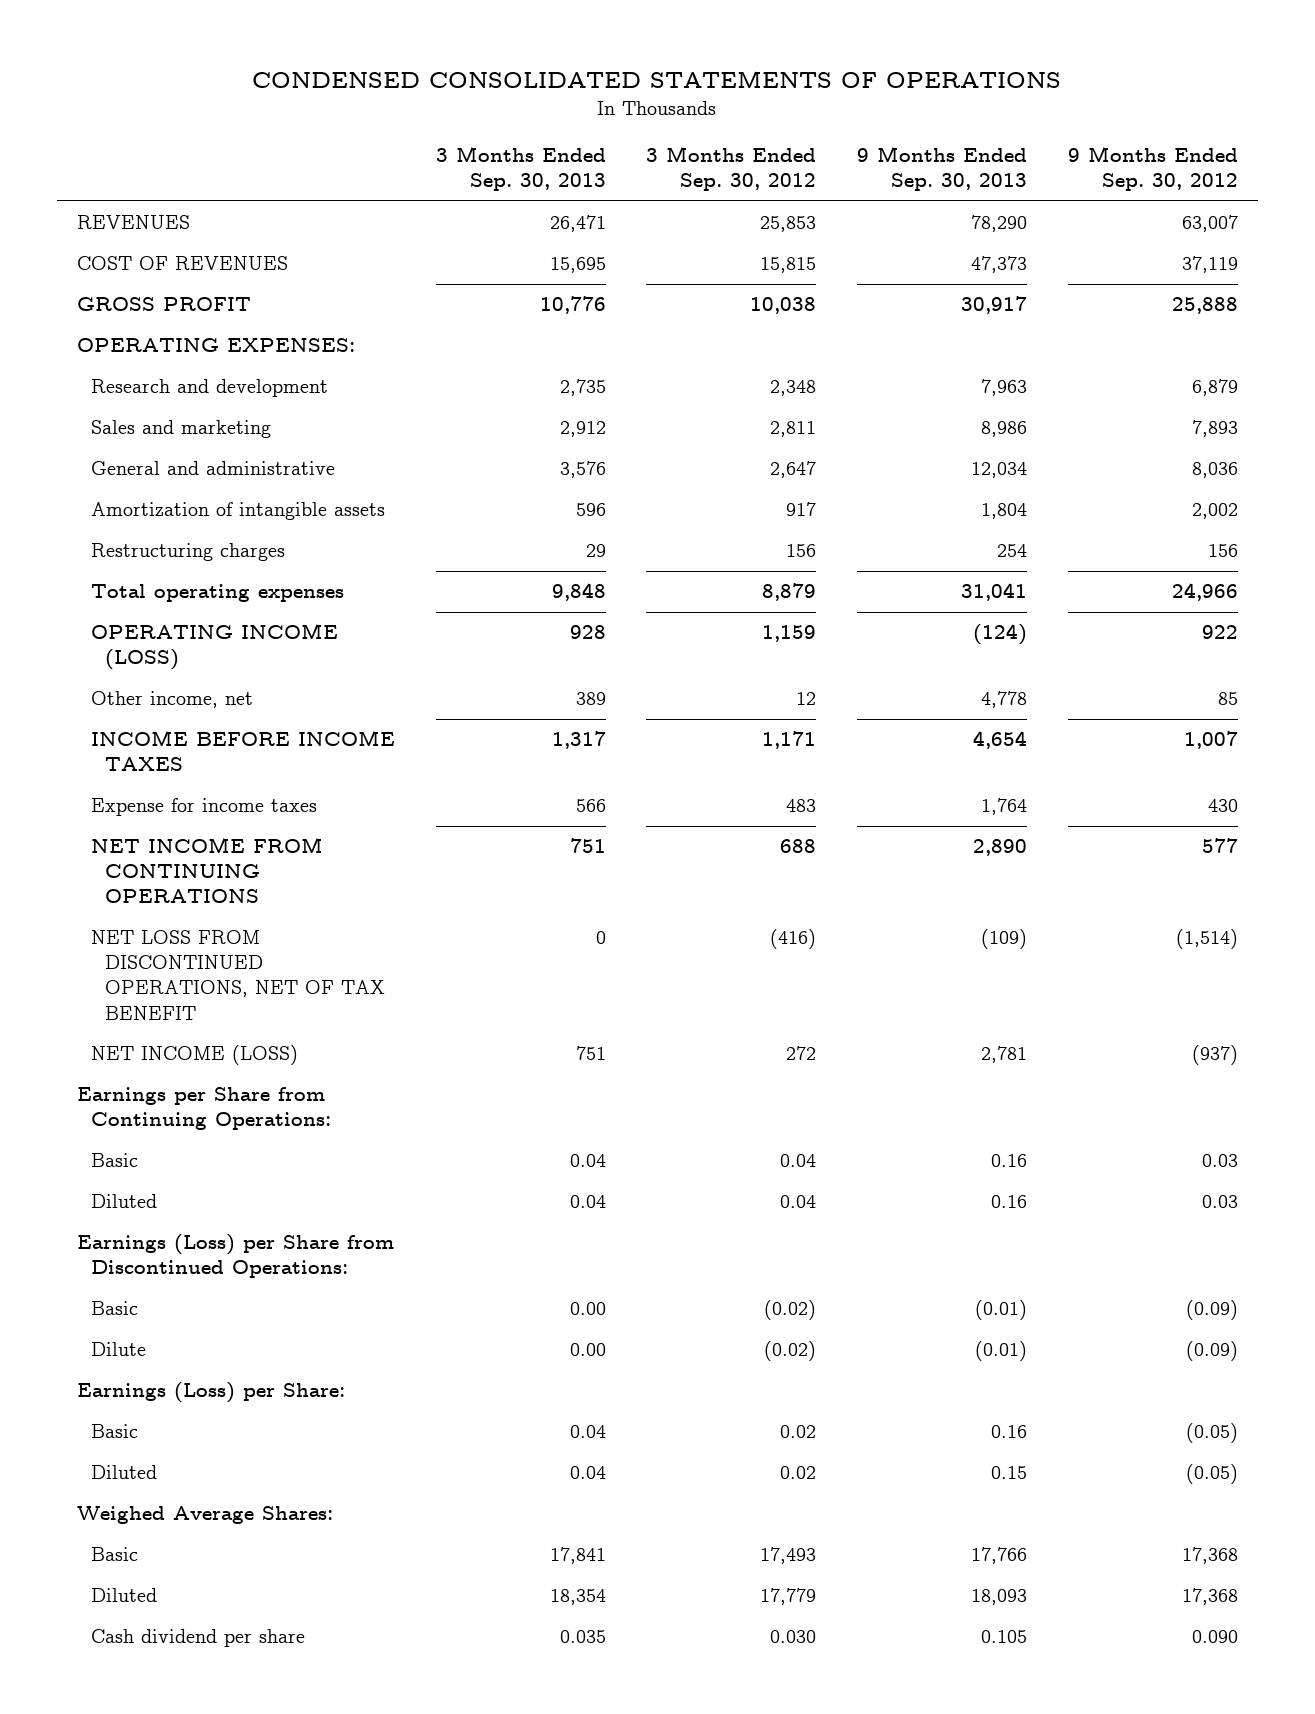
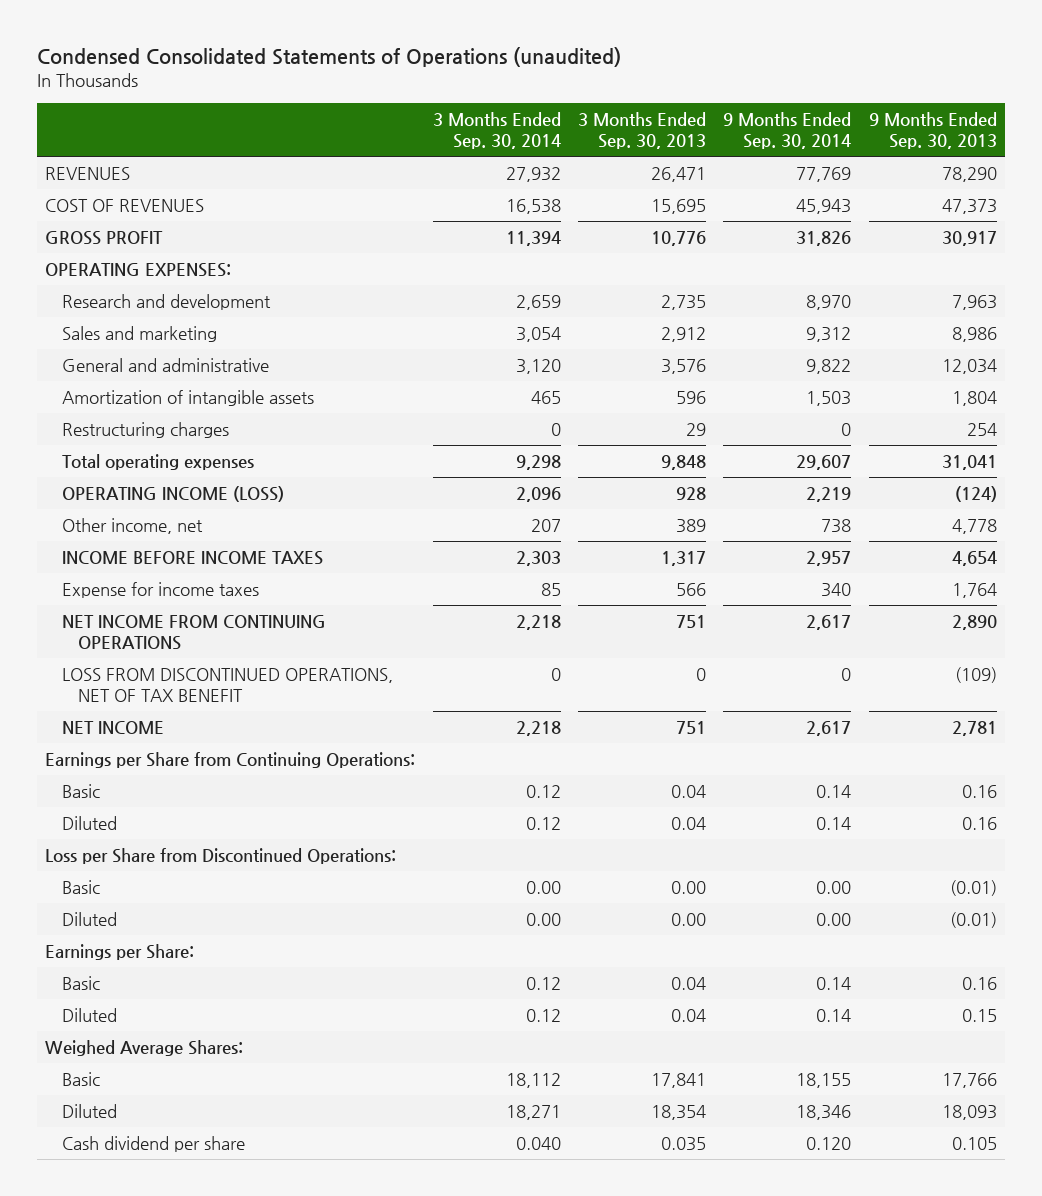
- CONDENSED CONSOLIDATED STATEMENTS OF OPERATIONS
+ Condensed Consolidated Statements of Operations (unaudited)
- | 3 Months Ended Sep. 30, 2013 | 3 Months Ended Sep. 30, 2012 | 9 Months Ended Sep. 30, 2013 | 9 Months Ended Sep. 30, 2012
+ | 3 Months Ended Sep. 30, 2014 | 3 Months Ended Sep. 30, 2013 | 9 Months Ended Sep. 30, 2014 | 9 Months Ended Sep. 30, 2013
- NET LOSS FROM DISCONTINUED OPERATIONS, NET OF TAX BENEFIT | 0 | (416) | (109) | (1,514)
- NET INCOME (LOSS) | 751 | 272 | 2,781 | (937)
+ LOSS FROM DISCONTINUED OPERATIONS, NET OF TAX BENEFIT | 0 | 0 | 0 | (109)
+ NET INCOME | 2,218 | 751 | 2,617 | 2,781
- Earnings (Loss) per Share from Discontinued Operations:
+ Loss per Share from Discontinued Operations:
- Dilute | 0.00 | (0.02) | (0.01) | (0.09)
- Earnings (Loss) per Share:
+ Diluted | 0.00 | 0.00 | 0.00 | (0.01)
+ Earnings per Share:

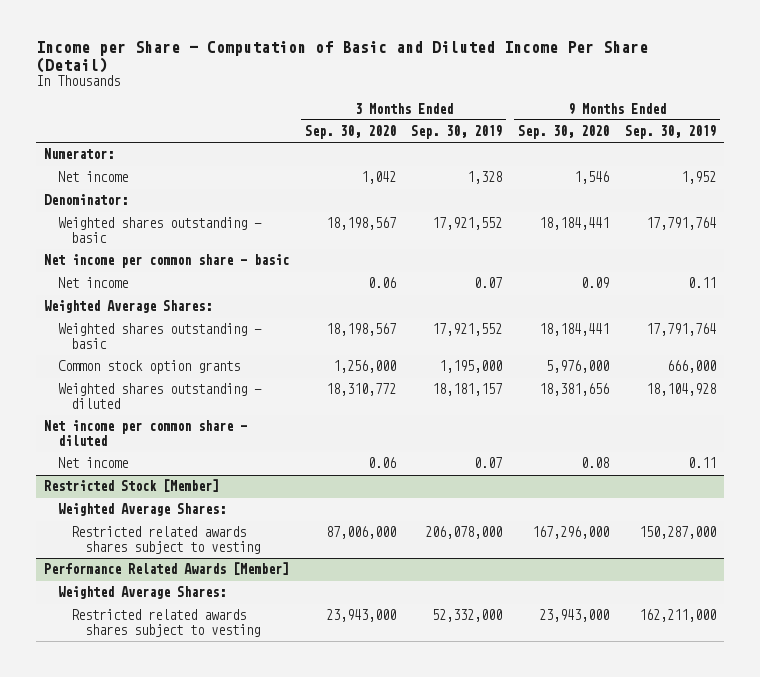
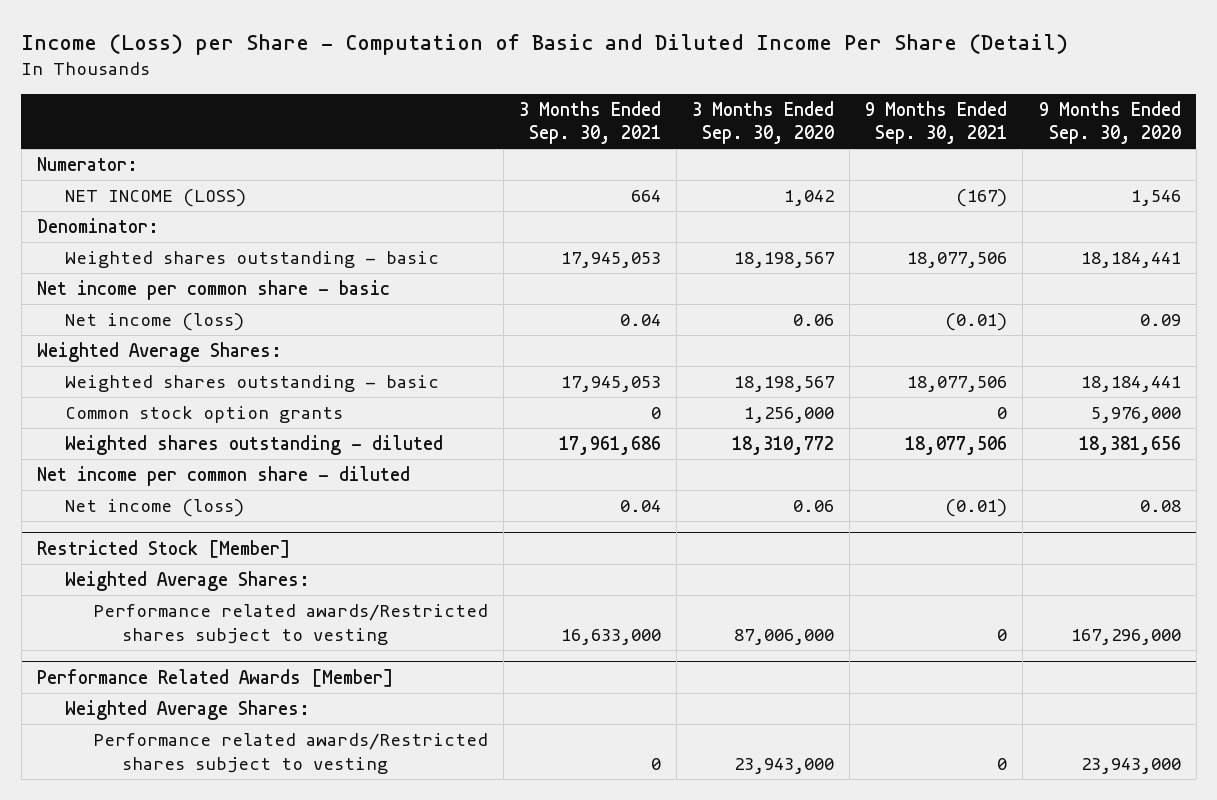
- Income per Share - Computation of Basic and Diluted Income Per Share (Detail)
+ Income (Loss) per Share - Computation of Basic and Diluted Income Per Share (Detail)
- | 3 Months Ended Sep. 30, 2020 | 3 Months Ended Sep. 30, 2019 | 9 Months Ended Sep. 30, 2020 | 9 Months Ended Sep. 30, 2019
+ | 3 Months Ended Sep. 30, 2021 | 3 Months Ended Sep. 30, 2020 | 9 Months Ended Sep. 30, 2021 | 9 Months Ended Sep. 30, 2020
- Net income | 1,042 | 1,328 | 1,546 | 1,952
+ NET INCOME (LOSS) | 664 | 1,042 | (167) | 1,546
- Net income | 0.06 | 0.07 | 0.09 | 0.11
+ Net income (loss) | 0.04 | 0.06 | (0.01) | 0.09
- Net income | 0.06 | 0.07 | 0.08 | 0.11
+ Net income (loss) | 0.04 | 0.06 | (0.01) | 0.08
@ Restricted Stock [Member]
- Restricted related awards shares subject to vesting | 87,006,000 | 206,078,000 | 167,296,000 | 150,287,000
+ Performance related awards/Restricted shares subject to vesting | 16,633,000 | 87,006,000 | 0 | 167,296,000
@ Performance Related Awards [Member]
- Restricted related awards shares subject to vesting | 23,943,000 | 52,332,000 | 23,943,000 | 162,211,000
+ Performance related awards/Restricted shares subject to vesting | 0 | 23,943,000 | 0 | 23,943,000

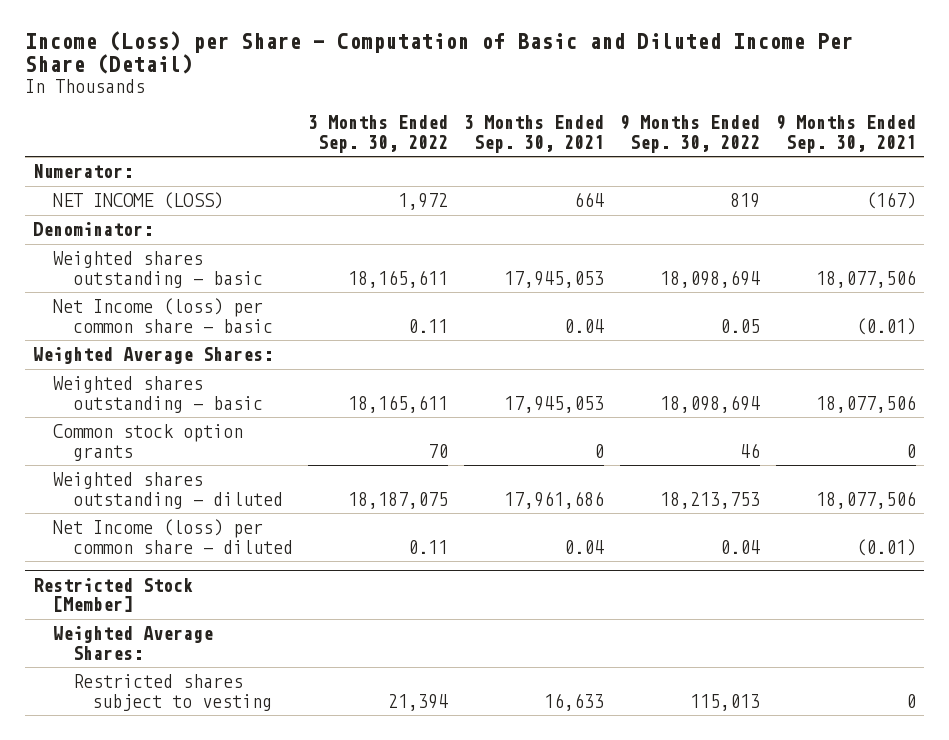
- | 3 Months Ended Sep. 30, 2021 | 3 Months Ended Sep. 30, 2020 | 9 Months Ended Sep. 30, 2021 | 9 Months Ended Sep. 30, 2020
+ | 3 Months Ended Sep. 30, 2022 | 3 Months Ended Sep. 30, 2021 | 9 Months Ended Sep. 30, 2022 | 9 Months Ended Sep. 30, 2021
- Net income per common share - basic
- Net income (loss) | 0.04 | 0.06 | (0.01) | 0.09
+ Net Income (loss) per common share - basic | 0.11 | 0.04 | 0.05 | (0.01)
- Net income per common share - diluted
- Net income (loss) | 0.04 | 0.06 | (0.01) | 0.08
+ Net Income (loss) per common share - diluted | 0.11 | 0.04 | 0.04 | (0.01)
@ Restricted Stock [Member]
- Performance related awards/Restricted shares subject to vesting | 16,633,000 | 87,006,000 | 0 | 167,296,000
- Performance Related Awards [Member]
- Weighted Average Shares:
- Performance related awards/Restricted shares subject to vesting | 0 | 23,943,000 | 0 | 23,943,000
@ Restricted Stock [Member]
+ Restricted shares subject to vesting | 21,394 | 16,633 | 115,013 | 0

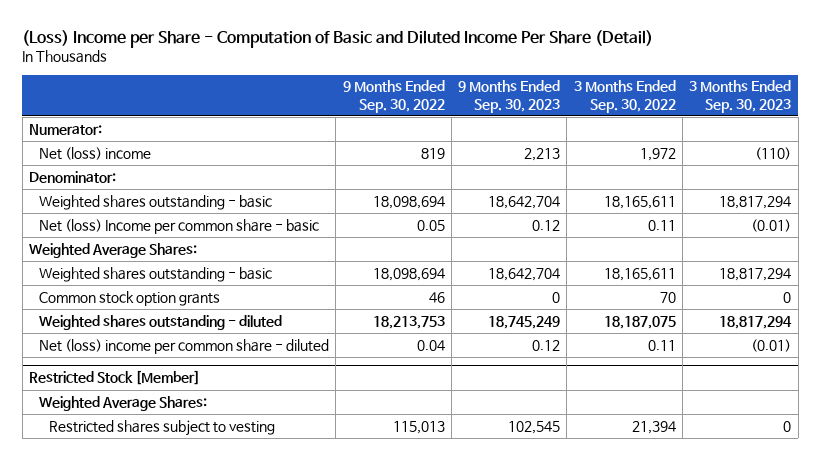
- Income (Loss) per Share - Computation of Basic and Diluted Income Per Share (Detail)
+ (Loss) Income per Share - Computation of Basic and Diluted Income Per Share (Detail)
- | 3 Months Ended Sep. 30, 2022 | 3 Months Ended Sep. 30, 2021 | 9 Months Ended Sep. 30, 2022 | 9 Months Ended Sep. 30, 2021
+ | 9 Months Ended Sep. 30, 2022 | 9 Months Ended Sep. 30, 2023 | 3 Months Ended Sep. 30, 2022 | 3 Months Ended Sep. 30, 2023
- NET INCOME (LOSS) | 1,972 | 664 | 819 | (167)
+ Net (loss) income | 819 | 2,213 | 1,972 | (110)
- Net Income (loss) per common share - basic | 0.11 | 0.04 | 0.05 | (0.01)
+ Net (loss) Income per common share - basic | 0.05 | 0.12 | 0.11 | (0.01)
- Net Income (loss) per common share - diluted | 0.11 | 0.04 | 0.04 | (0.01)
+ Net (loss) income per common share - diluted | 0.04 | 0.12 | 0.11 | (0.01)

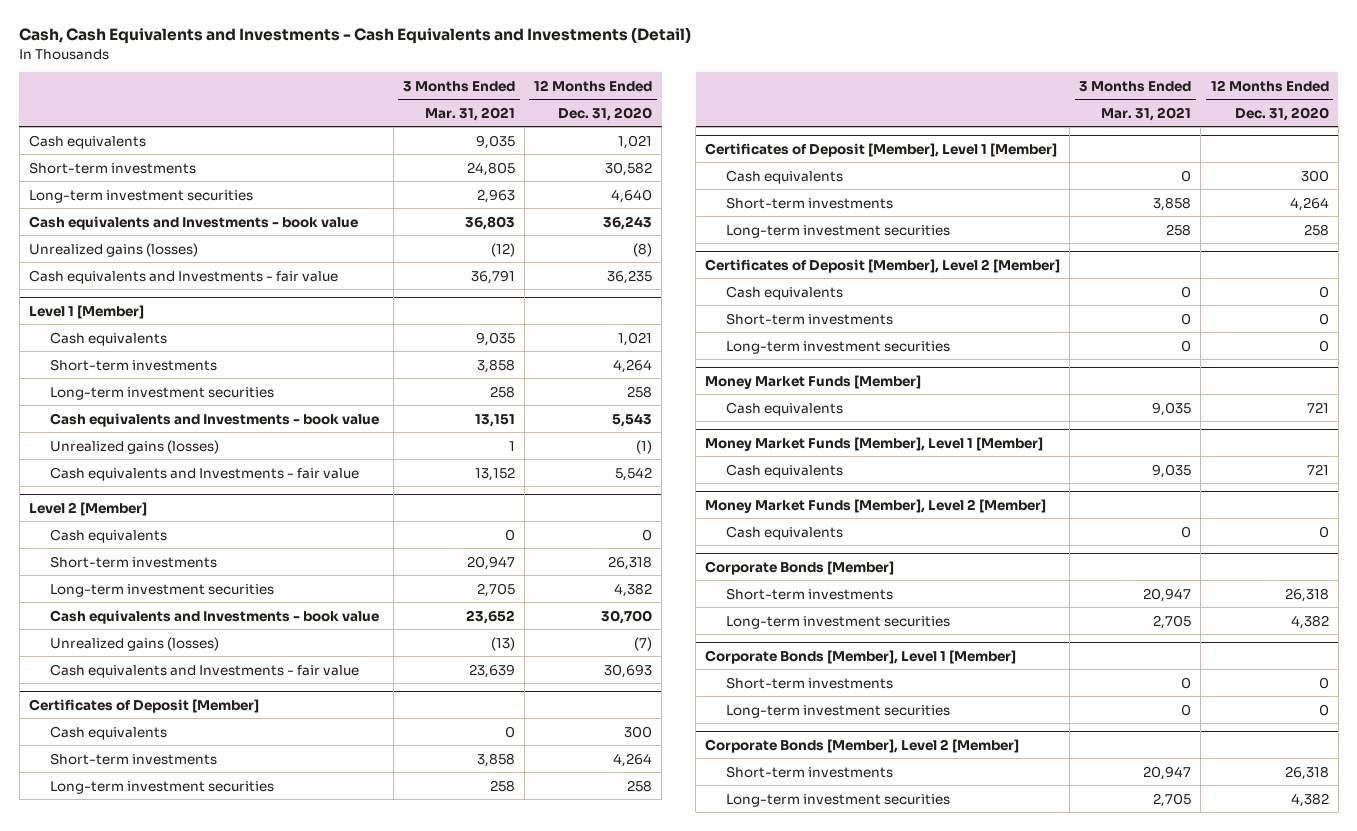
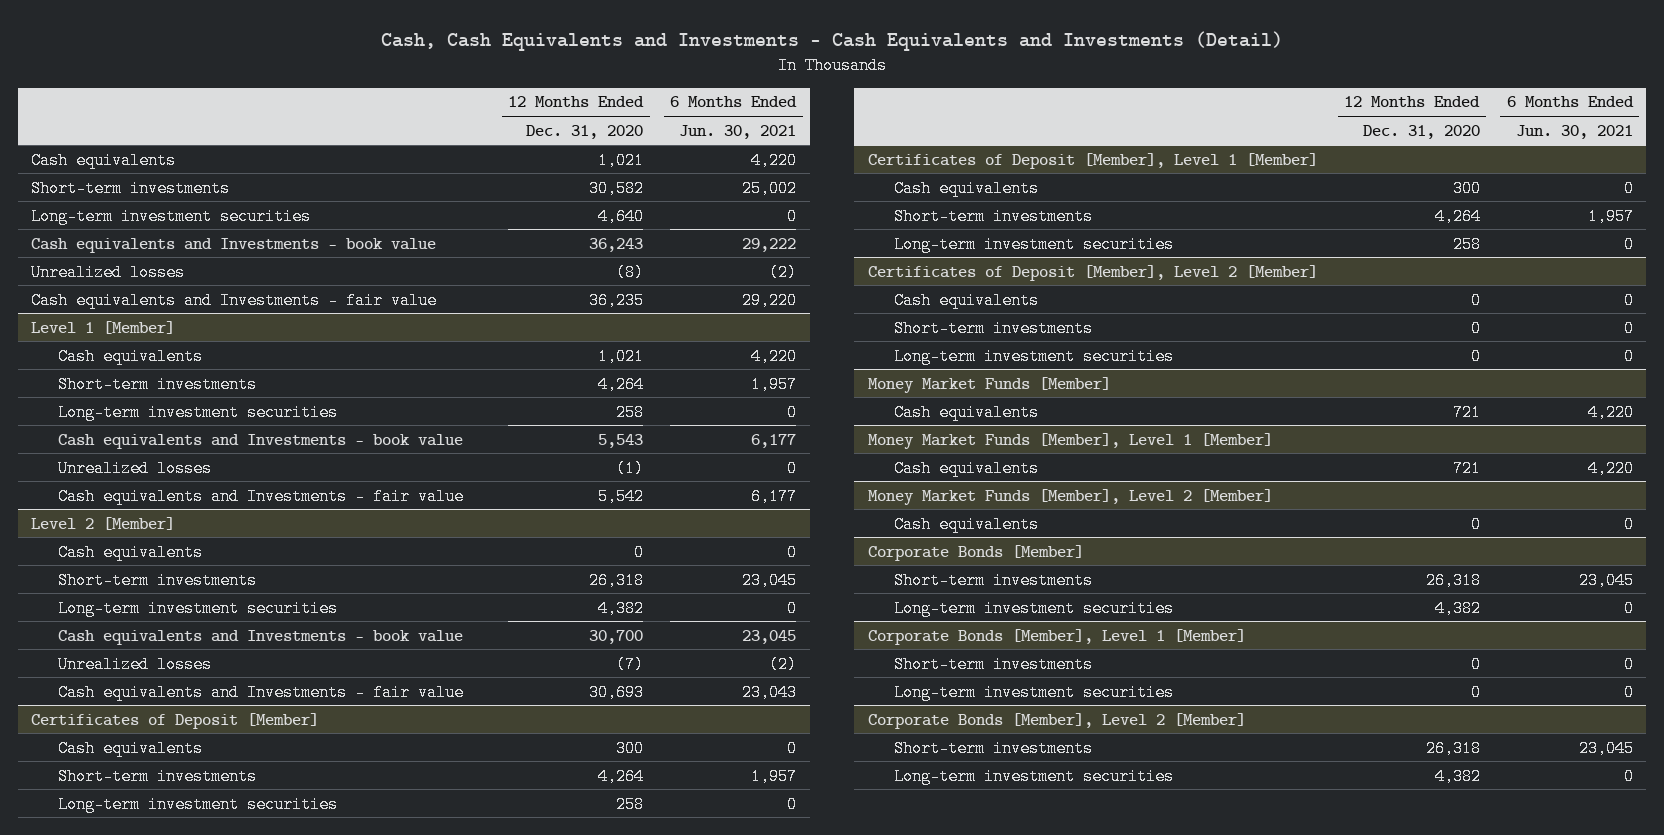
- | 3 Months Ended Mar. 31, 2021 | 12 Months Ended Dec. 31, 2020
+ | 12 Months Ended Dec. 31, 2020 | 6 Months Ended Jun. 30, 2021
- Unrealized gains (losses) | (12) | (8)
+ Unrealized losses | (8) | (2)
@ Level 1 [Member]
- Unrealized gains (losses) | 1 | (1)
+ Unrealized losses | (1) | 0
@ Level 2 [Member]
- Unrealized gains (losses) | (13) | (7)
+ Unrealized losses | (7) | (2)

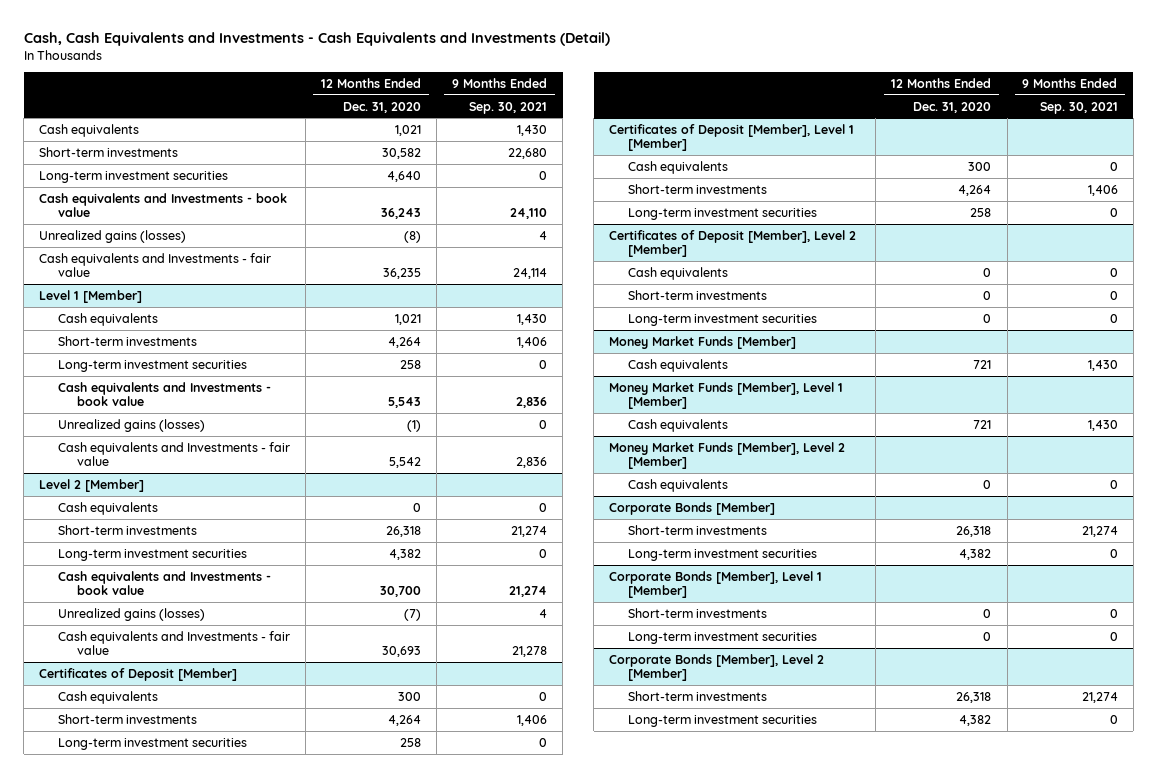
- | 12 Months Ended Dec. 31, 2020 | 6 Months Ended Jun. 30, 2021
+ | 12 Months Ended Dec. 31, 2020 | 9 Months Ended Sep. 30, 2021
- Unrealized losses | (8) | (2)
+ Unrealized gains (losses) | (8) | 4
@ Level 1 [Member]
- Unrealized losses | (1) | 0
+ Unrealized gains (losses) | (1) | 0
@ Level 2 [Member]
- Unrealized losses | (7) | (2)
+ Unrealized gains (losses) | (7) | 4

